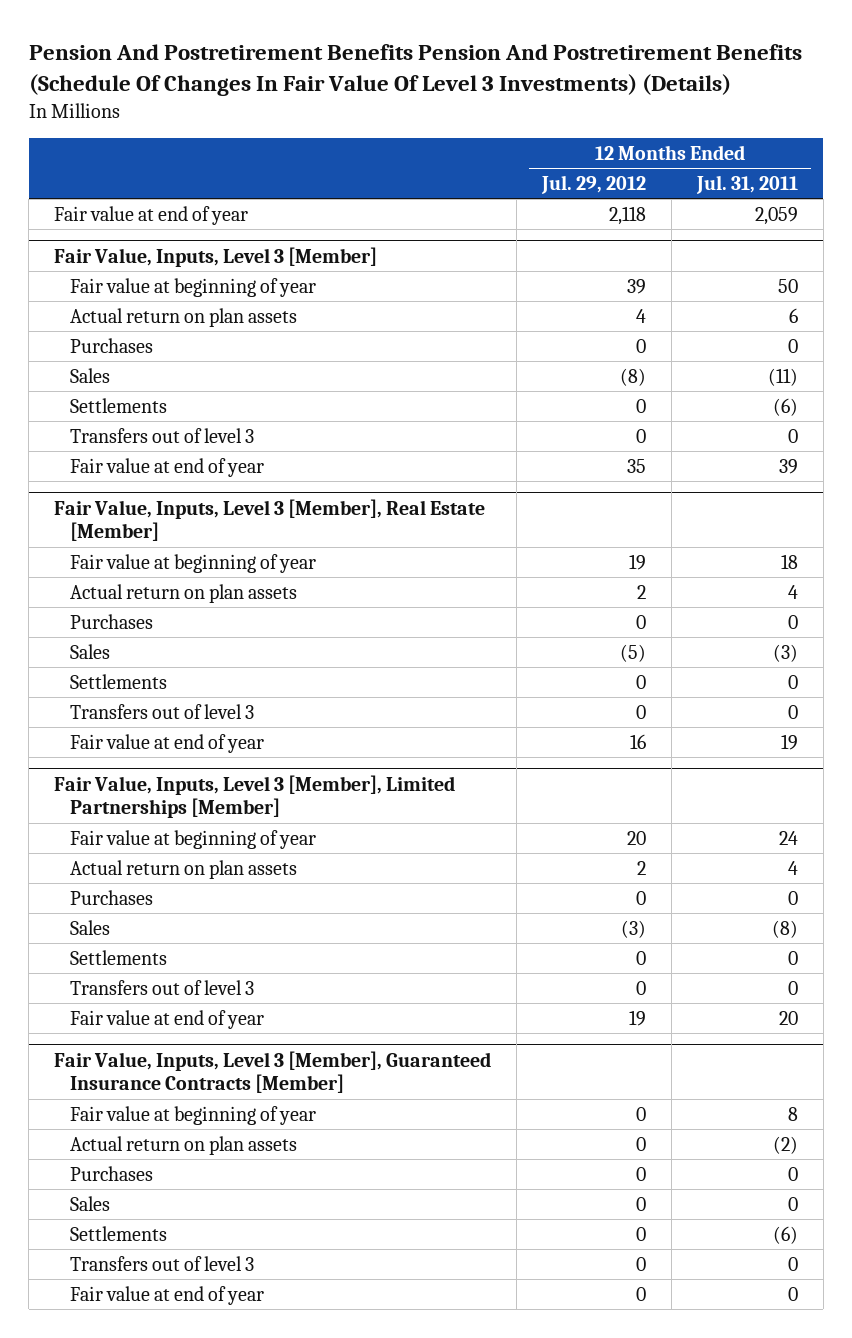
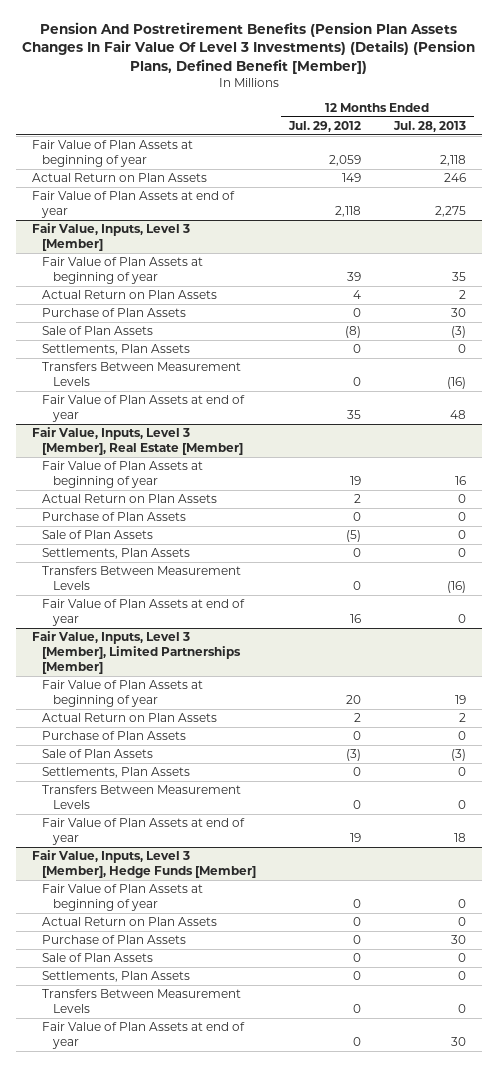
- Pension And Postretirement Benefits Pension And Postretirement Benefits (Schedule Of Changes In Fair Value Of Level 3 Investments) (Details)
+ Pension And Postretirement Benefits (Pension Plan Assets Changes In Fair Value Of Level 3 Investments) (Details) (Pension Plans, Defined Benefit [Member])
- | 12 Months Ended Jul. 29, 2012 | 12 Months Ended Jul. 31, 2011
+ | 12 Months Ended Jul. 29, 2012 | 12 Months Ended Jul. 28, 2013
- Fair value at end of year | 2,118 | 2,059
+ Fair Value of Plan Assets at beginning of year | 2,059 | 2,118
+ Actual Return on Plan Assets | 149 | 246
+ Fair Value of Plan Assets at end of year | 2,118 | 2,275
@ Fair Value, Inputs, Level 3 [Member]
- Fair value at beginning of year | 39 | 50
- Actual return on plan assets | 4 | 6
- Purchases | 0 | 0
- Sales | (8) | (11)
- Settlements | 0 | (6)
- Transfers out of level 3 | 0 | 0
- Fair value at end of year | 35 | 39
+ Fair Value of Plan Assets at beginning of year | 39 | 35
+ Actual Return on Plan Assets | 4 | 2
+ Purchase of Plan Assets | 0 | 30
+ Sale of Plan Assets | (8) | (3)
+ Settlements, Plan Assets | 0 | 0
+ Transfers Between Measurement Levels | 0 | (16)
+ Fair Value of Plan Assets at end of year | 35 | 48
@ Fair Value, Inputs, Level 3 [Member], Real Estate [Member]
- Fair value at beginning of year | 19 | 18
- Actual return on plan assets | 2 | 4
- Purchases | 0 | 0
- Sales | (5) | (3)
- Settlements | 0 | 0
- Transfers out of level 3 | 0 | 0
- Fair value at end of year | 16 | 19
+ Fair Value of Plan Assets at beginning of year | 19 | 16
+ Actual Return on Plan Assets | 2 | 0
+ Purchase of Plan Assets | 0 | 0
+ Sale of Plan Assets | (5) | 0
+ Settlements, Plan Assets | 0 | 0
+ Transfers Between Measurement Levels | 0 | (16)
+ Fair Value of Plan Assets at end of year | 16 | 0
@ Fair Value, Inputs, Level 3 [Member], Limited Partnerships [Member]
- Fair value at beginning of year | 20 | 24
- Actual return on plan assets | 2 | 4
- Purchases | 0 | 0
- Sales | (3) | (8)
- Settlements | 0 | 0
- Transfers out of level 3 | 0 | 0
- Fair value at end of year | 19 | 20
- Fair Value, Inputs, Level 3 [Member], Guaranteed Insurance Contracts [Member]
- Fair value at beginning of year | 0 | 8
- Actual return on plan assets | 0 | (2)
- Purchases | 0 | 0
- Sales | 0 | 0
- Settlements | 0 | (6)
- Transfers out of level 3 | 0 | 0
- Fair value at end of year | 0 | 0
@ Fair Value, Inputs, Level 3 [Member], Limited Partnerships [Member]
+ Fair Value of Plan Assets at beginning of year | 20 | 19
+ Actual Return on Plan Assets | 2 | 2
+ Purchase of Plan Assets | 0 | 0
+ Sale of Plan Assets | (3) | (3)
+ Settlements, Plan Assets | 0 | 0
+ Transfers Between Measurement Levels | 0 | 0
+ Fair Value of Plan Assets at end of year | 19 | 18
+ Fair Value, Inputs, Level 3 [Member], Hedge Funds [Member]
+ Fair Value of Plan Assets at beginning of year | 0 | 0
+ Actual Return on Plan Assets | 0 | 0
+ Purchase of Plan Assets | 0 | 30
+ Sale of Plan Assets | 0 | 0
+ Settlements, Plan Assets | 0 | 0
+ Transfers Between Measurement Levels | 0 | 0
+ Fair Value of Plan Assets at end of year | 0 | 30

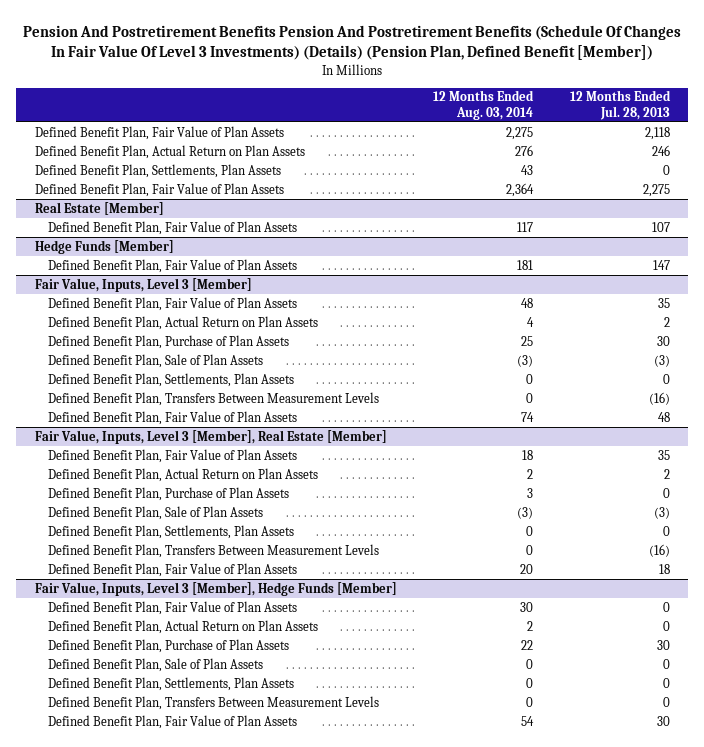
- Pension And Postretirement Benefits (Pension Plan Assets Changes In Fair Value Of Level 3 Investments) (Details) (Pension Plans, Defined Benefit [Member])
+ Pension And Postretirement Benefits Pension And Postretirement Benefits (Schedule Of Changes In Fair Value Of Level 3 Investments) (Details) (Pension Plan, Defined Benefit [Member])
- | 12 Months Ended Jul. 29, 2012 | 12 Months Ended Jul. 28, 2013
+ | 12 Months Ended Aug. 03, 2014 | 12 Months Ended Jul. 28, 2013
- Fair Value of Plan Assets at beginning of year | 2,059 | 2,118
- Actual Return on Plan Assets | 149 | 246
- Fair Value of Plan Assets at end of year | 2,118 | 2,275
+ Defined Benefit Plan, Fair Value of Plan Assets | 2,275 | 2,118
+ Defined Benefit Plan, Actual Return on Plan Assets | 276 | 246
+ Defined Benefit Plan, Settlements, Plan Assets | 43 | 0
+ Defined Benefit Plan, Fair Value of Plan Assets | 2,364 | 2,275
+ Real Estate [Member]
+ Defined Benefit Plan, Fair Value of Plan Assets | 117 | 107
+ Hedge Funds [Member]
+ Defined Benefit Plan, Fair Value of Plan Assets | 181 | 147
@ Fair Value, Inputs, Level 3 [Member]
- Fair Value of Plan Assets at beginning of year | 39 | 35
- Actual Return on Plan Assets | 4 | 2
- Purchase of Plan Assets | 0 | 30
- Sale of Plan Assets | (8) | (3)
- Settlements, Plan Assets | 0 | 0
- Transfers Between Measurement Levels | 0 | (16)
- Fair Value of Plan Assets at end of year | 35 | 48
+ Defined Benefit Plan, Fair Value of Plan Assets | 48 | 35
+ Defined Benefit Plan, Actual Return on Plan Assets | 4 | 2
+ Defined Benefit Plan, Purchase of Plan Assets | 25 | 30
+ Defined Benefit Plan, Sale of Plan Assets | (3) | (3)
+ Defined Benefit Plan, Settlements, Plan Assets | 0 | 0
+ Defined Benefit Plan, Transfers Between Measurement Levels | 0 | (16)
+ Defined Benefit Plan, Fair Value of Plan Assets | 74 | 48
@ Fair Value, Inputs, Level 3 [Member], Real Estate [Member]
- Fair Value of Plan Assets at beginning of year | 19 | 16
- Actual Return on Plan Assets | 2 | 0
- Purchase of Plan Assets | 0 | 0
- Sale of Plan Assets | (5) | 0
- Settlements, Plan Assets | 0 | 0
- Transfers Between Measurement Levels | 0 | (16)
- Fair Value of Plan Assets at end of year | 16 | 0
- Fair Value, Inputs, Level 3 [Member], Limited Partnerships [Member]
- Fair Value of Plan Assets at beginning of year | 20 | 19
- Actual Return on Plan Assets | 2 | 2
- Purchase of Plan Assets | 0 | 0
- Sale of Plan Assets | (3) | (3)
- Settlements, Plan Assets | 0 | 0
- Transfers Between Measurement Levels | 0 | 0
- Fair Value of Plan Assets at end of year | 19 | 18
@ Fair Value, Inputs, Level 3 [Member], Real Estate [Member]
+ Defined Benefit Plan, Fair Value of Plan Assets | 18 | 35
+ Defined Benefit Plan, Actual Return on Plan Assets | 2 | 2
+ Defined Benefit Plan, Purchase of Plan Assets | 3 | 0
+ Defined Benefit Plan, Sale of Plan Assets | (3) | (3)
+ Defined Benefit Plan, Settlements, Plan Assets | 0 | 0
+ Defined Benefit Plan, Transfers Between Measurement Levels | 0 | (16)
+ Defined Benefit Plan, Fair Value of Plan Assets | 20 | 18
@ Fair Value, Inputs, Level 3 [Member], Hedge Funds [Member]
- Fair Value of Plan Assets at beginning of year | 0 | 0
- Actual Return on Plan Assets | 0 | 0
- Purchase of Plan Assets | 0 | 30
- Sale of Plan Assets | 0 | 0
- Settlements, Plan Assets | 0 | 0
- Transfers Between Measurement Levels | 0 | 0
- Fair Value of Plan Assets at end of year | 0 | 30
+ Defined Benefit Plan, Fair Value of Plan Assets | 30 | 0
+ Defined Benefit Plan, Actual Return on Plan Assets | 2 | 0
+ Defined Benefit Plan, Purchase of Plan Assets | 22 | 30
+ Defined Benefit Plan, Sale of Plan Assets | 0 | 0
+ Defined Benefit Plan, Settlements, Plan Assets | 0 | 0
+ Defined Benefit Plan, Transfers Between Measurement Levels | 0 | 0
+ Defined Benefit Plan, Fair Value of Plan Assets | 54 | 30

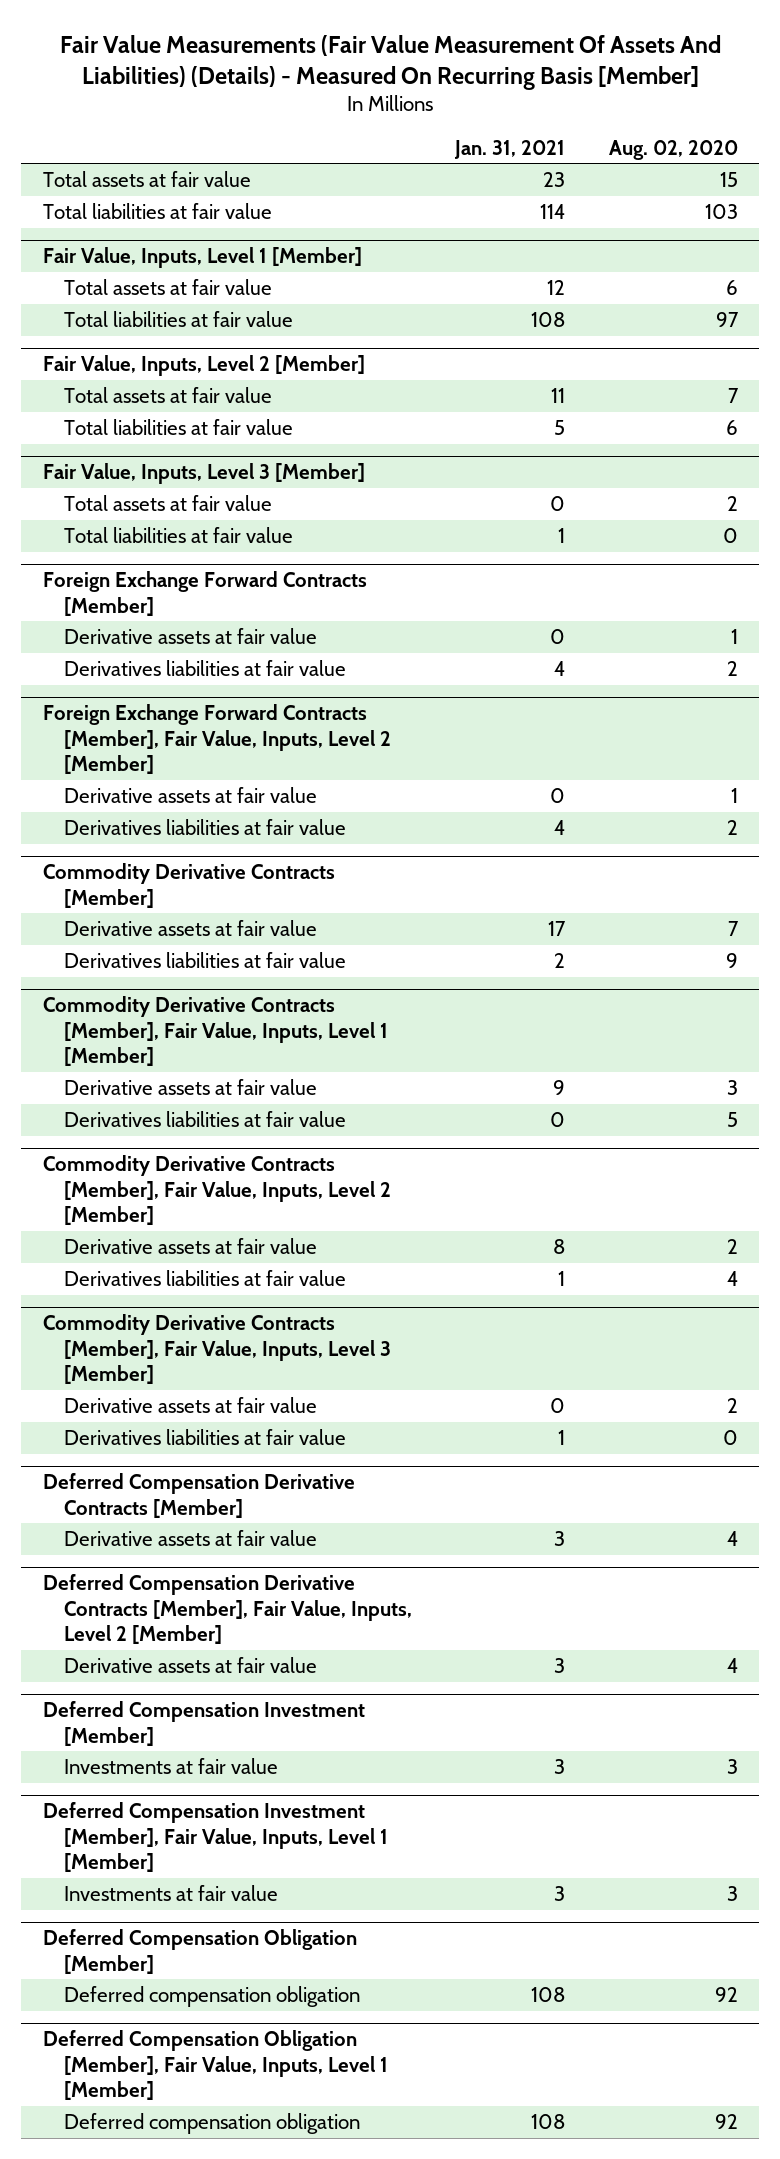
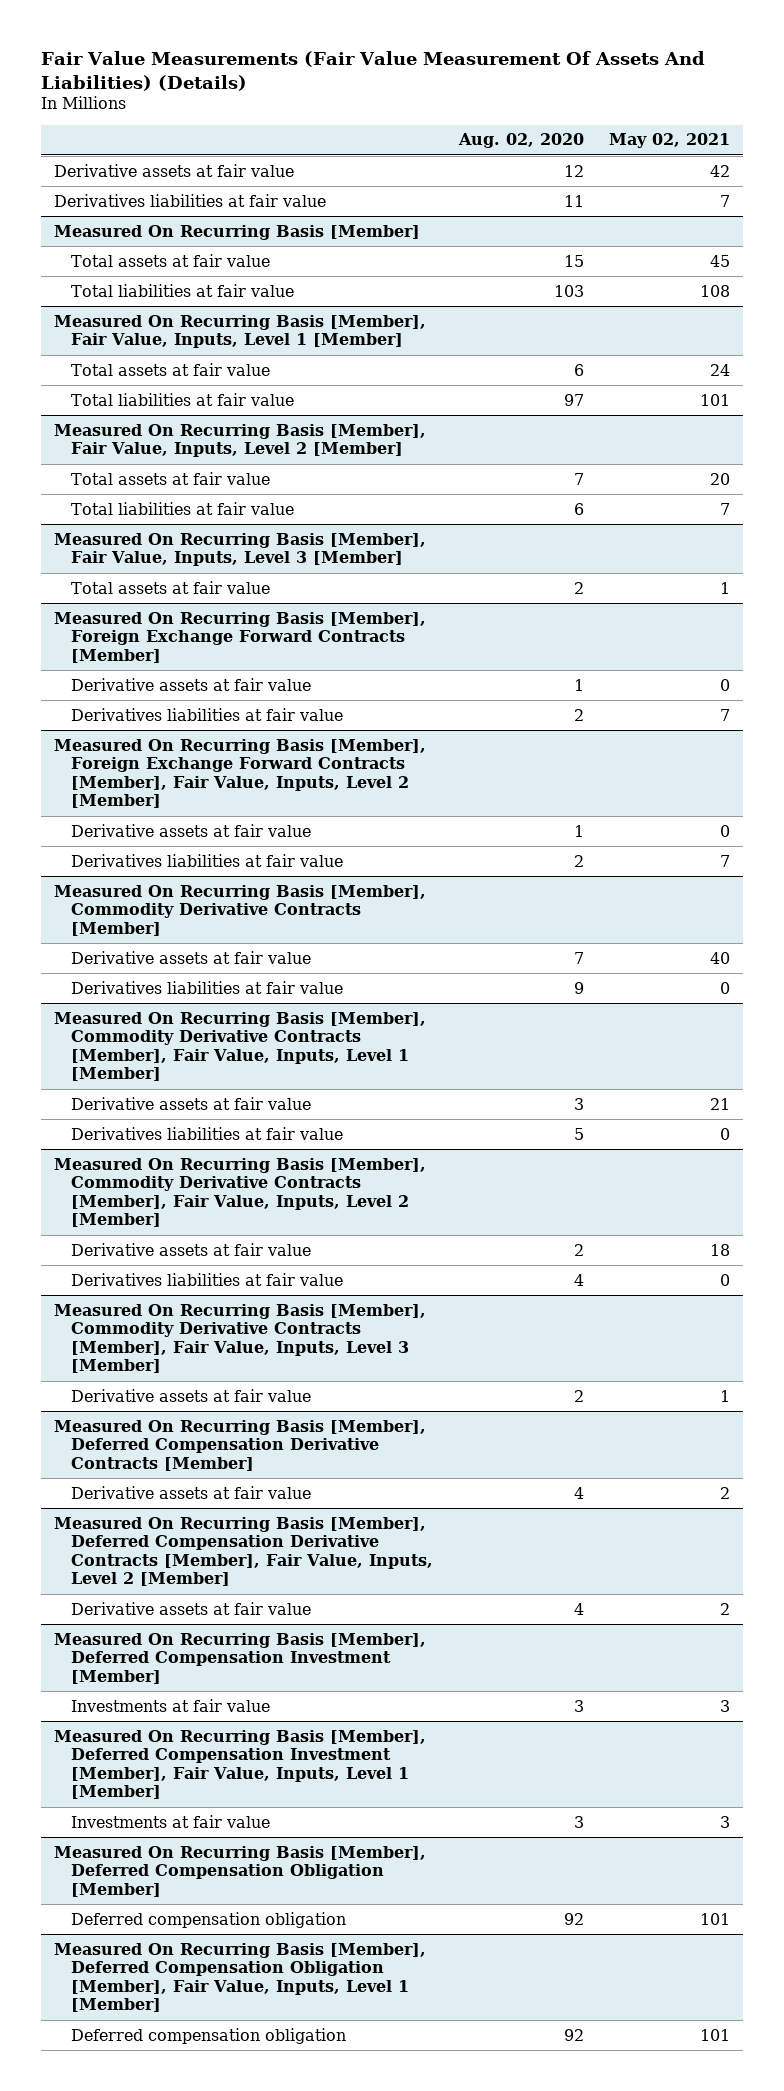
- Fair Value Measurements (Fair Value Measurement Of Assets And Liabilities) (Details) - Measured On Recurring Basis [Member]
+ Fair Value Measurements (Fair Value Measurement Of Assets And Liabilities) (Details)
- | Jan. 31, 2021 | Aug. 02, 2020
+ | Aug. 02, 2020 | May 02, 2021
+ Derivative assets at fair value | 12 | 42
+ Derivatives liabilities at fair value | 11 | 7
+ Measured On Recurring Basis [Member]
- Fair Value, Inputs, Level 1 [Member]
+ Measured On Recurring Basis [Member], Fair Value, Inputs, Level 1 [Member]
- Fair Value, Inputs, Level 2 [Member]
+ Measured On Recurring Basis [Member], Fair Value, Inputs, Level 2 [Member]
- Fair Value, Inputs, Level 3 [Member]
+ Measured On Recurring Basis [Member], Fair Value, Inputs, Level 3 [Member]
- Total liabilities at fair value | 1 | 0
- Foreign Exchange Forward Contracts [Member]
+ Measured On Recurring Basis [Member], Foreign Exchange Forward Contracts [Member]
- Foreign Exchange Forward Contracts [Member], Fair Value, Inputs, Level 2 [Member]
+ Measured On Recurring Basis [Member], Foreign Exchange Forward Contracts [Member], Fair Value, Inputs, Level 2 [Member]
- Commodity Derivative Contracts [Member]
+ Measured On Recurring Basis [Member], Commodity Derivative Contracts [Member]
- Commodity Derivative Contracts [Member], Fair Value, Inputs, Level 1 [Member]
+ Measured On Recurring Basis [Member], Commodity Derivative Contracts [Member], Fair Value, Inputs, Level 1 [Member]
- Commodity Derivative Contracts [Member], Fair Value, Inputs, Level 2 [Member]
+ Measured On Recurring Basis [Member], Commodity Derivative Contracts [Member], Fair Value, Inputs, Level 2 [Member]
- Commodity Derivative Contracts [Member], Fair Value, Inputs, Level 3 [Member]
+ Measured On Recurring Basis [Member], Commodity Derivative Contracts [Member], Fair Value, Inputs, Level 3 [Member]
- Derivatives liabilities at fair value | 1 | 0
- Deferred Compensation Derivative Contracts [Member]
+ Measured On Recurring Basis [Member], Deferred Compensation Derivative Contracts [Member]
- Deferred Compensation Derivative Contracts [Member], Fair Value, Inputs, Level 2 [Member]
+ Measured On Recurring Basis [Member], Deferred Compensation Derivative Contracts [Member], Fair Value, Inputs, Level 2 [Member]
- Deferred Compensation Investment [Member]
+ Measured On Recurring Basis [Member], Deferred Compensation Investment [Member]
- Deferred Compensation Investment [Member], Fair Value, Inputs, Level 1 [Member]
+ Measured On Recurring Basis [Member], Deferred Compensation Investment [Member], Fair Value, Inputs, Level 1 [Member]
- Deferred Compensation Obligation [Member]
+ Measured On Recurring Basis [Member], Deferred Compensation Obligation [Member]
- Deferred Compensation Obligation [Member], Fair Value, Inputs, Level 1 [Member]
+ Measured On Recurring Basis [Member], Deferred Compensation Obligation [Member], Fair Value, Inputs, Level 1 [Member]

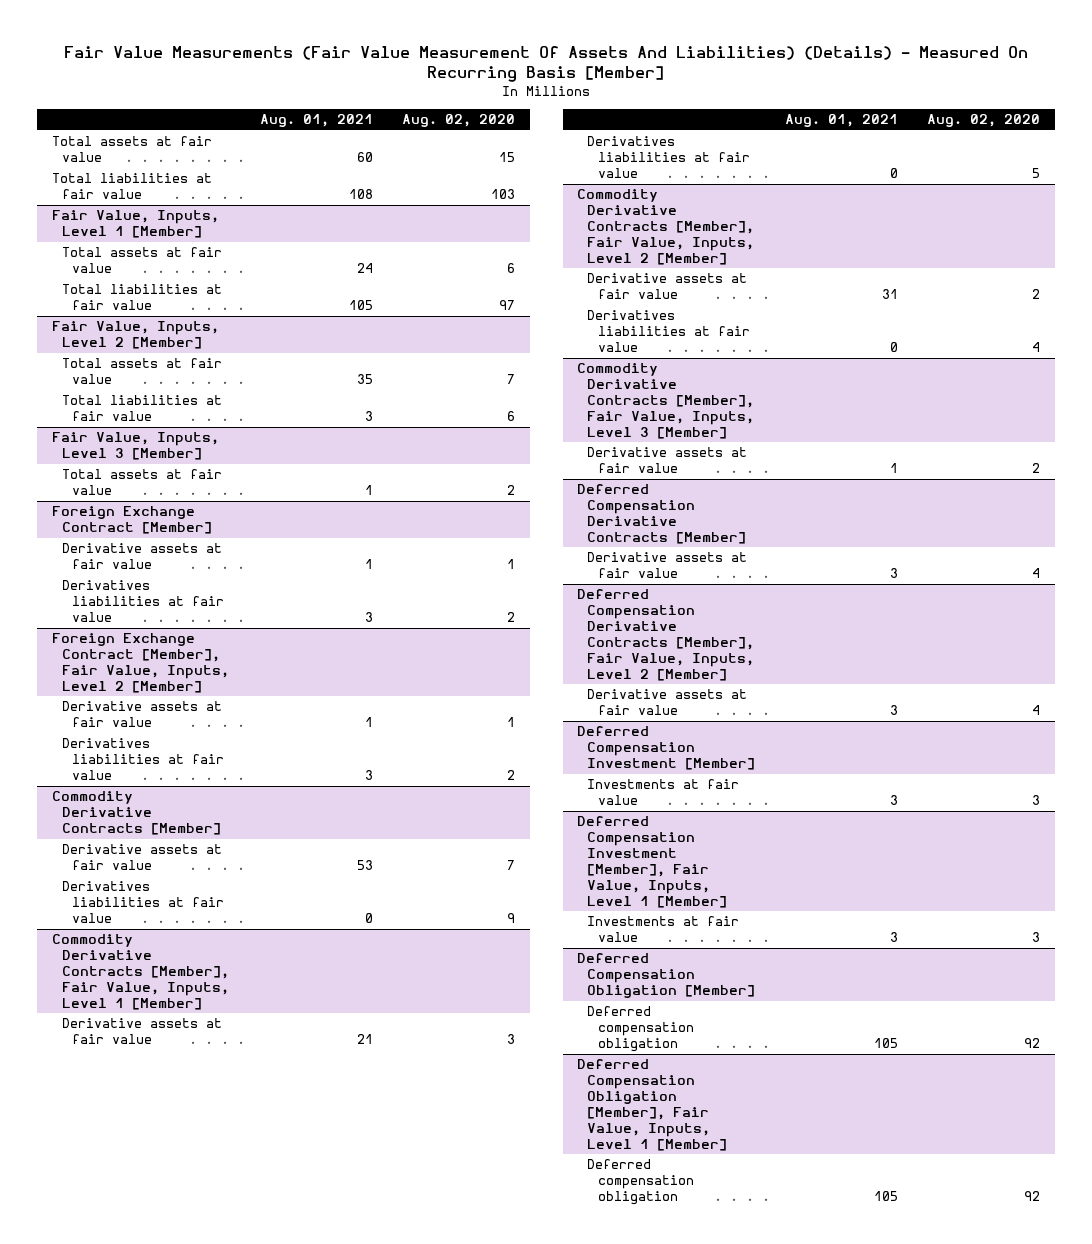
- Fair Value Measurements (Fair Value Measurement Of Assets And Liabilities) (Details)
+ Fair Value Measurements (Fair Value Measurement Of Assets And Liabilities) (Details) - Measured On Recurring Basis [Member]
- | Aug. 02, 2020 | May 02, 2021
+ | Aug. 01, 2021 | Aug. 02, 2020
- Derivative assets at fair value | 12 | 42
- Derivatives liabilities at fair value | 11 | 7
- Measured On Recurring Basis [Member]
- Measured On Recurring Basis [Member], Fair Value, Inputs, Level 1 [Member]
+ Fair Value, Inputs, Level 1 [Member]
- Measured On Recurring Basis [Member], Fair Value, Inputs, Level 2 [Member]
+ Fair Value, Inputs, Level 2 [Member]
- Measured On Recurring Basis [Member], Fair Value, Inputs, Level 3 [Member]
+ Fair Value, Inputs, Level 3 [Member]
- Measured On Recurring Basis [Member], Foreign Exchange Forward Contracts [Member]
+ Foreign Exchange Contract [Member]
- Measured On Recurring Basis [Member], Foreign Exchange Forward Contracts [Member], Fair Value, Inputs, Level 2 [Member]
+ Foreign Exchange Contract [Member], Fair Value, Inputs, Level 2 [Member]
- Measured On Recurring Basis [Member], Commodity Derivative Contracts [Member]
+ Commodity Derivative Contracts [Member]
- Measured On Recurring Basis [Member], Commodity Derivative Contracts [Member], Fair Value, Inputs, Level 1 [Member]
+ Commodity Derivative Contracts [Member], Fair Value, Inputs, Level 1 [Member]
- Measured On Recurring Basis [Member], Commodity Derivative Contracts [Member], Fair Value, Inputs, Level 2 [Member]
+ Commodity Derivative Contracts [Member], Fair Value, Inputs, Level 2 [Member]
- Measured On Recurring Basis [Member], Commodity Derivative Contracts [Member], Fair Value, Inputs, Level 3 [Member]
+ Commodity Derivative Contracts [Member], Fair Value, Inputs, Level 3 [Member]
- Measured On Recurring Basis [Member], Deferred Compensation Derivative Contracts [Member]
+ Deferred Compensation Derivative Contracts [Member]
- Measured On Recurring Basis [Member], Deferred Compensation Derivative Contracts [Member], Fair Value, Inputs, Level 2 [Member]
+ Deferred Compensation Derivative Contracts [Member], Fair Value, Inputs, Level 2 [Member]
- Measured On Recurring Basis [Member], Deferred Compensation Investment [Member]
+ Deferred Compensation Investment [Member]
- Measured On Recurring Basis [Member], Deferred Compensation Investment [Member], Fair Value, Inputs, Level 1 [Member]
+ Deferred Compensation Investment [Member], Fair Value, Inputs, Level 1 [Member]
- Measured On Recurring Basis [Member], Deferred Compensation Obligation [Member]
+ Deferred Compensation Obligation [Member]
- Measured On Recurring Basis [Member], Deferred Compensation Obligation [Member], Fair Value, Inputs, Level 1 [Member]
+ Deferred Compensation Obligation [Member], Fair Value, Inputs, Level 1 [Member]

